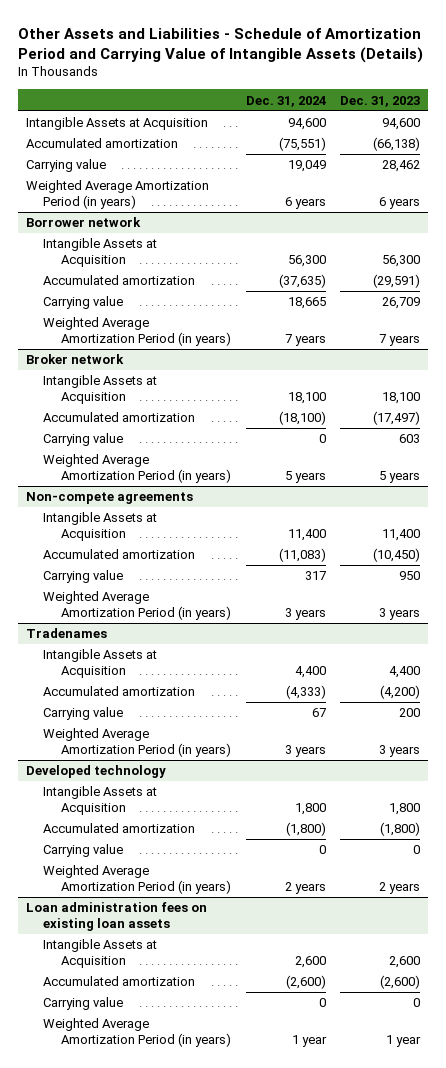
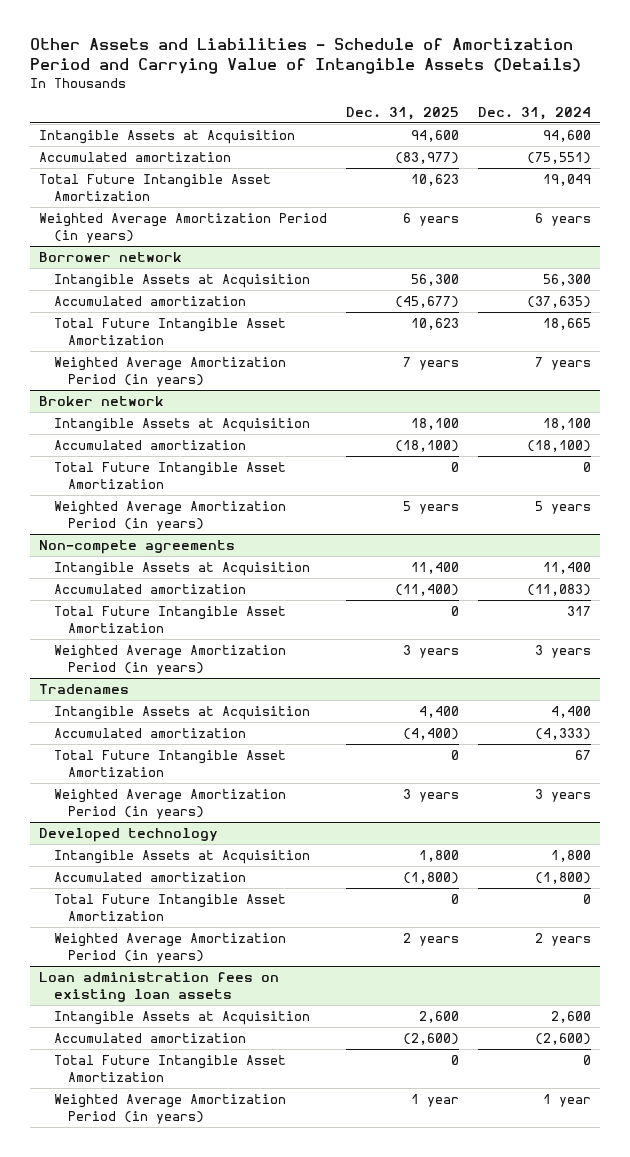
- | Dec. 31, 2024 | Dec. 31, 2023
+ | Dec. 31, 2025 | Dec. 31, 2024
- Carrying value | 19,049 | 28,462
+ Total Future Intangible Asset Amortization | 10,623 | 19,049
@ Borrower network
- Carrying value | 18,665 | 26,709
+ Total Future Intangible Asset Amortization | 10,623 | 18,665
@ Broker network
- Carrying value | 0 | 603
+ Total Future Intangible Asset Amortization | 0 | 0
@ Non-compete agreements
- Carrying value | 317 | 950
+ Total Future Intangible Asset Amortization | 0 | 317
@ Tradenames
- Carrying value | 67 | 200
+ Total Future Intangible Asset Amortization | 0 | 67
@ Developed technology
- Carrying value | 0 | 0
+ Total Future Intangible Asset Amortization | 0 | 0
@ Loan administration fees on existing loan assets
- Carrying value | 0 | 0
+ Total Future Intangible Asset Amortization | 0 | 0

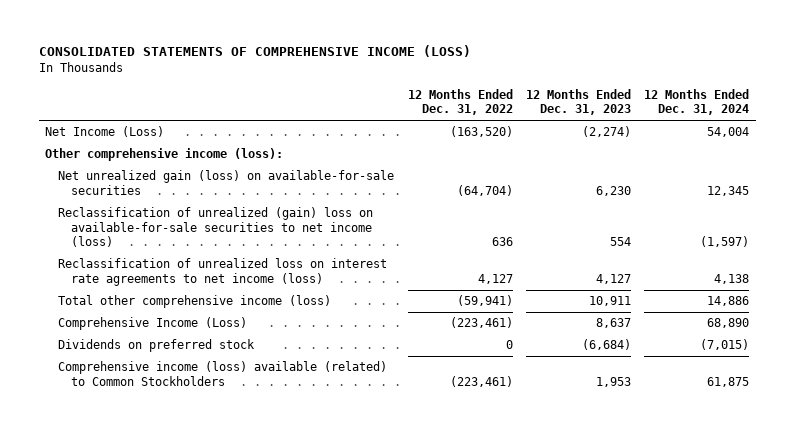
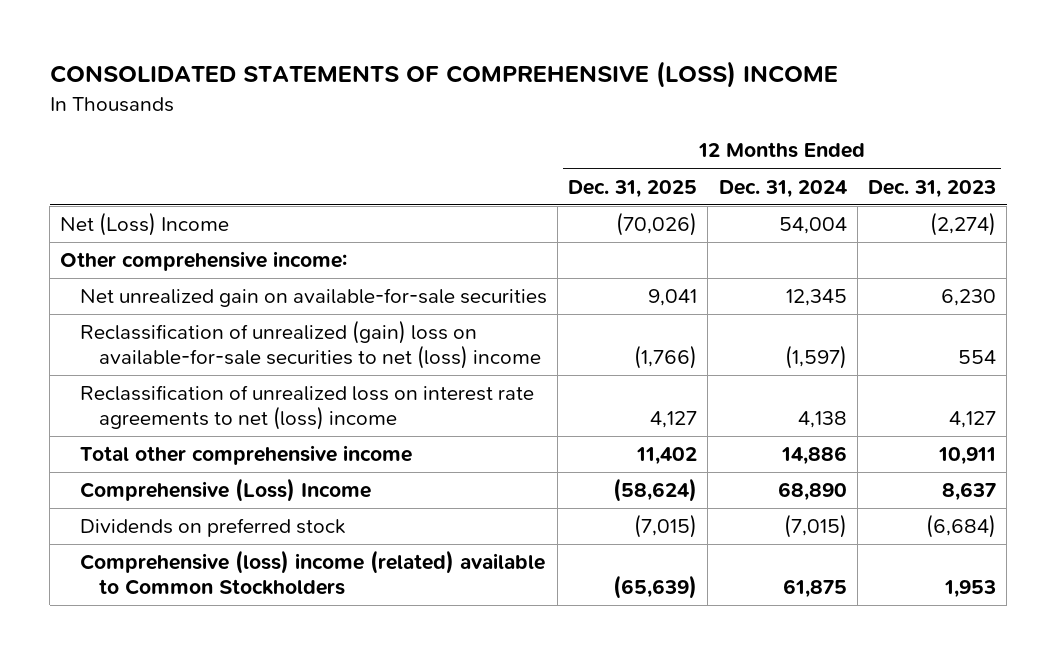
- CONSOLIDATED STATEMENTS OF COMPREHENSIVE INCOME (LOSS)
+ CONSOLIDATED STATEMENTS OF COMPREHENSIVE (LOSS) INCOME
- | 12 Months Ended Dec. 31, 2022 | 12 Months Ended Dec. 31, 2023 | 12 Months Ended Dec. 31, 2024
+ | 12 Months Ended Dec. 31, 2025 | 12 Months Ended Dec. 31, 2024 | 12 Months Ended Dec. 31, 2023
- Net Income (Loss) | (163,520) | (2,274) | 54,004
- Other comprehensive income (loss):
- Net unrealized gain (loss) on available-for-sale securities | (64,704) | 6,230 | 12,345
- Reclassification of unrealized (gain) loss on available-for-sale securities to net income (loss) | 636 | 554 | (1,597)
- Reclassification of unrealized loss on interest rate agreements to net income (loss) | 4,127 | 4,127 | 4,138
- Total other comprehensive income (loss) | (59,941) | 10,911 | 14,886
- Comprehensive Income (Loss) | (223,461) | 8,637 | 68,890
+ Net (Loss) Income | (70,026) | 54,004 | (2,274)
+ Other comprehensive income:
+ Net unrealized gain on available-for-sale securities | 9,041 | 12,345 | 6,230
+ Reclassification of unrealized (gain) loss on available-for-sale securities to net (loss) income | (1,766) | (1,597) | 554
+ Reclassification of unrealized loss on interest rate agreements to net (loss) income | 4,127 | 4,138 | 4,127
+ Total other comprehensive income | 11,402 | 14,886 | 10,911
+ Comprehensive (Loss) Income | (58,624) | 68,890 | 8,637
- Comprehensive income (loss) available (related) to Common Stockholders | (223,461) | 1,953 | 61,875
+ Comprehensive (loss) income (related) available to Common Stockholders | (65,639) | 61,875 | 1,953

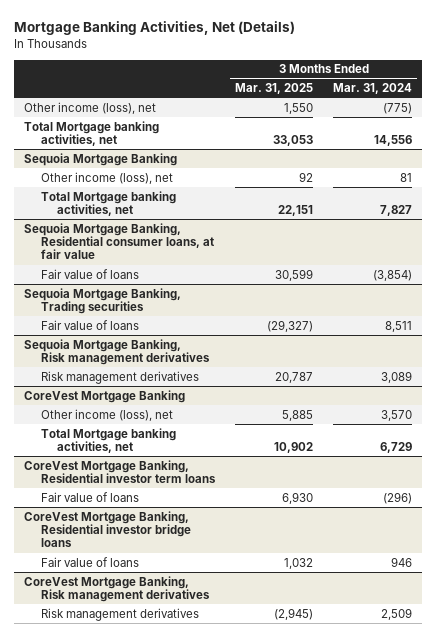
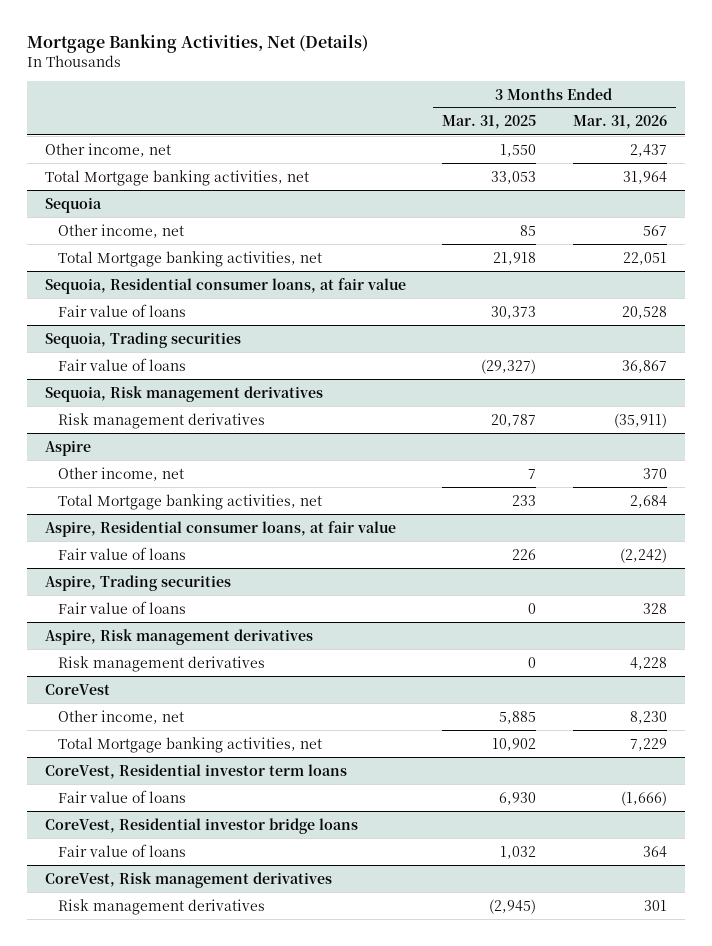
- | 3 Months Ended Mar. 31, 2025 | 3 Months Ended Mar. 31, 2024
+ | 3 Months Ended Mar. 31, 2025 | 3 Months Ended Mar. 31, 2026
- Other income (loss), net | 1,550 | (775)
+ Other income, net | 1,550 | 2,437
- Sequoia Mortgage Banking
- Other income (loss), net | 92 | 81
- Total Mortgage banking activities, net | 22,151 | 7,827
- Sequoia Mortgage Banking, Residential consumer loans, at fair value
- Fair value of loans | 30,599 | (3,854)
- Sequoia Mortgage Banking, Trading securities
+ Sequoia
+ Other income, net | 85 | 567
+ Total Mortgage banking activities, net | 21,918 | 22,051
+ Sequoia, Residential consumer loans, at fair value
+ Fair value of loans | 30,373 | 20,528
+ Sequoia, Trading securities
- Sequoia Mortgage Banking, Risk management derivatives
+ Sequoia, Risk management derivatives
- CoreVest Mortgage Banking
- Other income (loss), net | 5,885 | 3,570
+ Aspire
+ Other income, net | 7 | 370
+ Total Mortgage banking activities, net | 233 | 2,684
+ Aspire, Residential consumer loans, at fair value
+ Fair value of loans | 226 | (2,242)
+ Aspire, Trading securities
+ Fair value of loans | 0 | 328
+ Aspire, Risk management derivatives
+ Risk management derivatives | 0 | 4,228
+ CoreVest
+ Other income, net | 5,885 | 8,230
- CoreVest Mortgage Banking, Residential investor term loans
+ CoreVest, Residential investor term loans
- CoreVest Mortgage Banking, Residential investor bridge loans
+ CoreVest, Residential investor bridge loans
- CoreVest Mortgage Banking, Risk management derivatives
+ CoreVest, Risk management derivatives

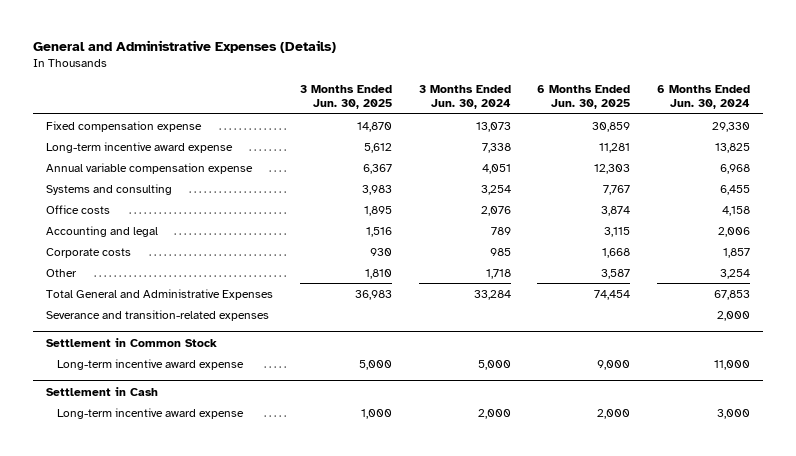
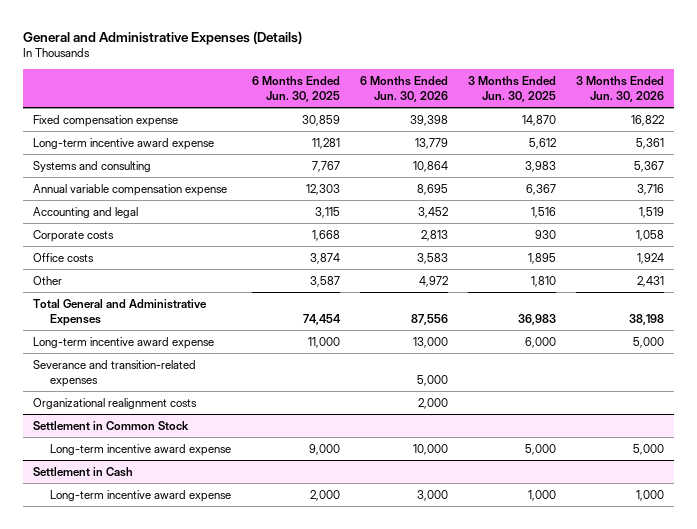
- | 3 Months Ended Jun. 30, 2025 | 3 Months Ended Jun. 30, 2024 | 6 Months Ended Jun. 30, 2025 | 6 Months Ended Jun. 30, 2024
+ | 6 Months Ended Jun. 30, 2025 | 6 Months Ended Jun. 30, 2026 | 3 Months Ended Jun. 30, 2025 | 3 Months Ended Jun. 30, 2026
moved down: Annual variable compensation expense | 12,303 | 8,695 | 6,367 | 3,716
moved down: Office costs | 3,874 | 3,583 | 1,895 | 1,924
+ Long-term incentive award expense | 11,000 | 13,000 | 6,000 | 5,000
+ Organizational realignment costs | | 2,000 | |

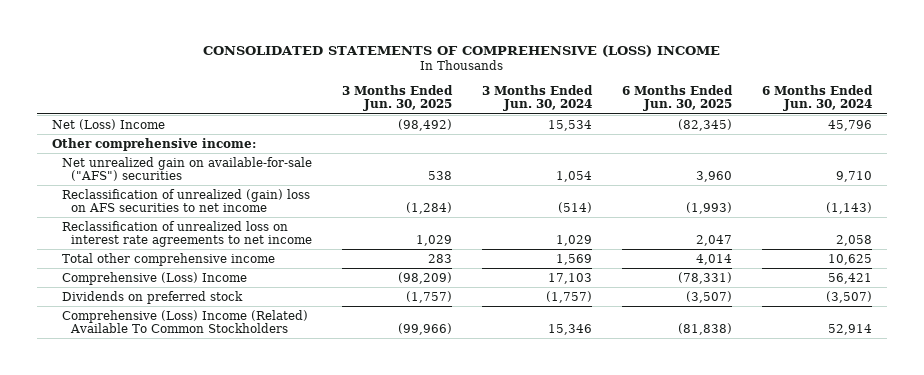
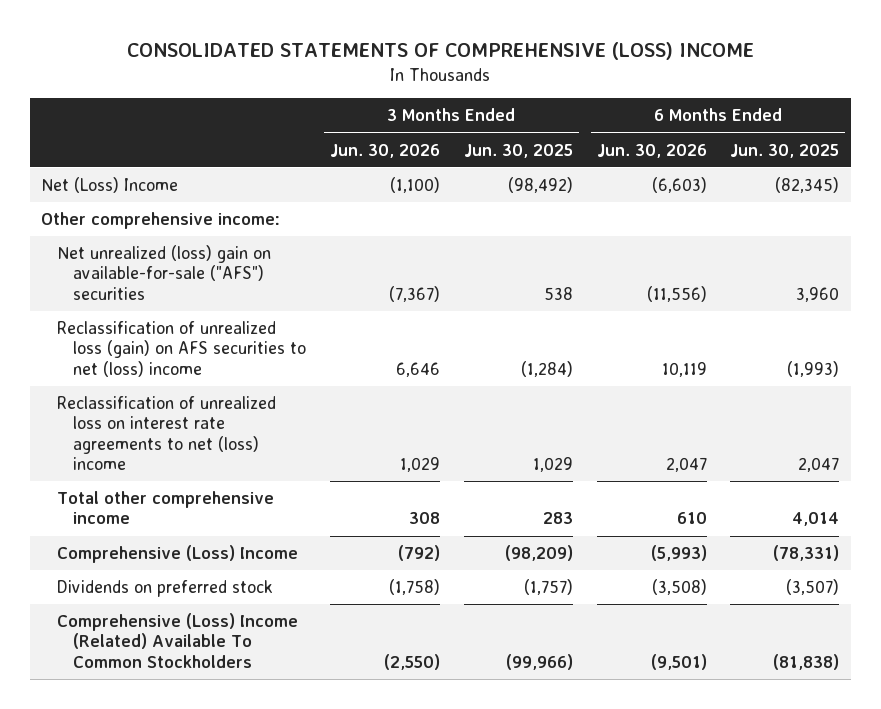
- | 3 Months Ended Jun. 30, 2025 | 3 Months Ended Jun. 30, 2024 | 6 Months Ended Jun. 30, 2025 | 6 Months Ended Jun. 30, 2024
+ | 3 Months Ended Jun. 30, 2026 | 3 Months Ended Jun. 30, 2025 | 6 Months Ended Jun. 30, 2026 | 6 Months Ended Jun. 30, 2025
- Net unrealized gain on available-for-sale ("AFS") securities | 538 | 1,054 | 3,960 | 9,710
- Reclassification of unrealized (gain) loss on AFS securities to net income | (1,284) | (514) | (1,993) | (1,143)
- Reclassification of unrealized loss on interest rate agreements to net income | 1,029 | 1,029 | 2,047 | 2,058
+ Net unrealized (loss) gain on available-for-sale ("AFS") securities | (7,367) | 538 | (11,556) | 3,960
+ Reclassification of unrealized loss (gain) on AFS securities to net (loss) income | 6,646 | (1,284) | 10,119 | (1,993)
+ Reclassification of unrealized loss on interest rate agreements to net (loss) income | 1,029 | 1,029 | 2,047 | 2,047

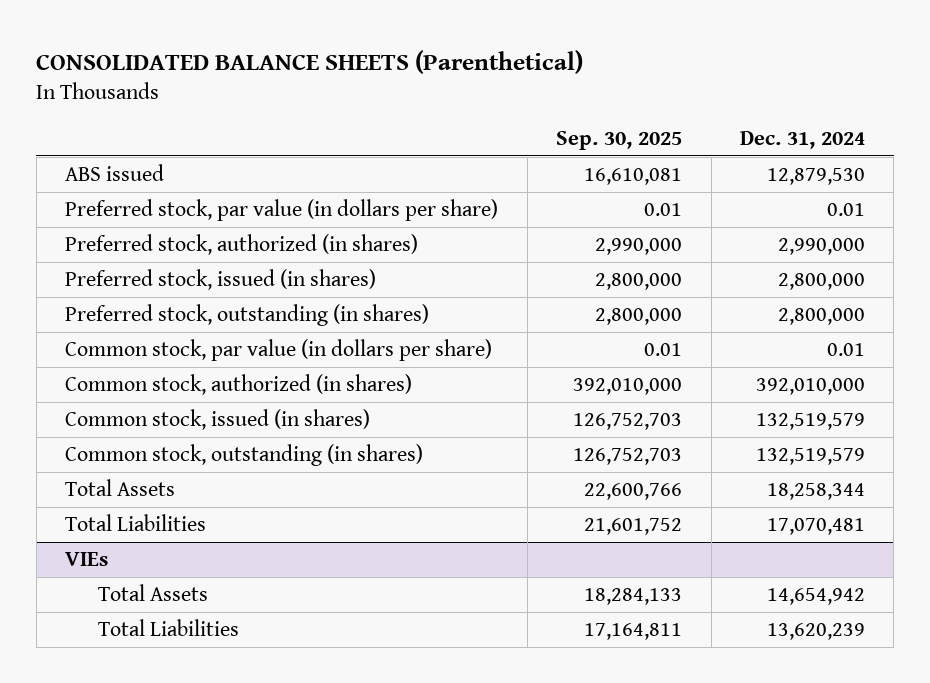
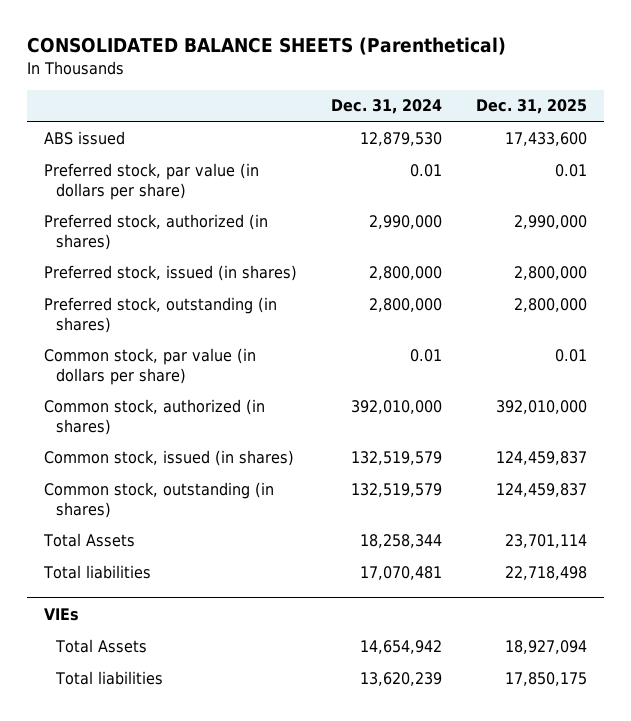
- | Sep. 30, 2025 | Dec. 31, 2024
+ | Dec. 31, 2024 | Dec. 31, 2025
- Total Liabilities | 21,601,752 | 17,070,481
+ Total liabilities | 17,070,481 | 22,718,498
@ VIEs
- Total Liabilities | 17,164,811 | 13,620,239
+ Total liabilities | 13,620,239 | 17,850,175

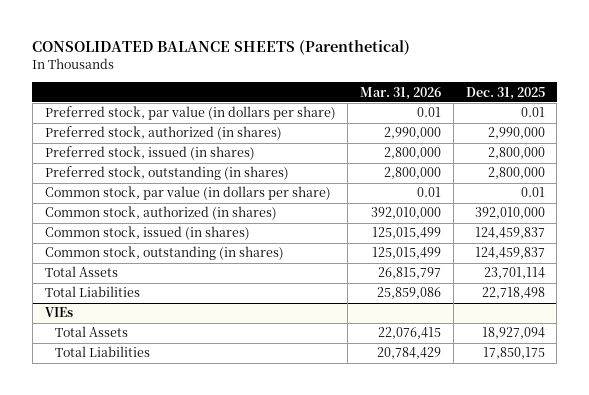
- | Dec. 31, 2024 | Dec. 31, 2025
+ | Mar. 31, 2026 | Dec. 31, 2025
- ABS issued | 12,879,530 | 17,433,600
- Total liabilities | 17,070,481 | 22,718,498
+ Total Liabilities | 25,859,086 | 22,718,498
@ VIEs
- Total liabilities | 13,620,239 | 17,850,175
+ Total Liabilities | 20,784,429 | 17,850,175

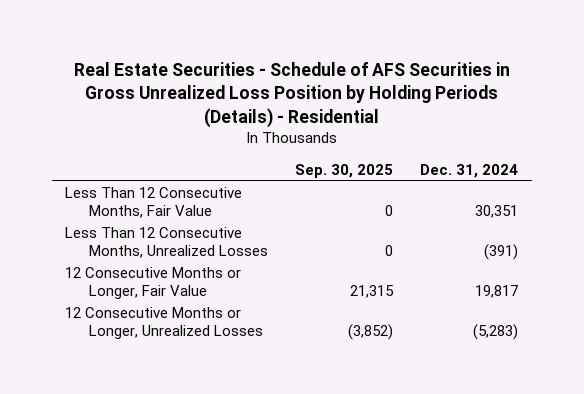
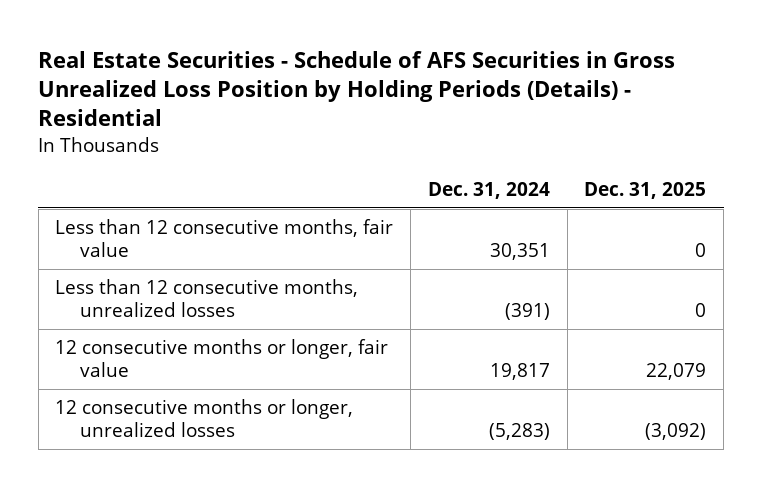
- | Sep. 30, 2025 | Dec. 31, 2024
+ | Dec. 31, 2024 | Dec. 31, 2025
- Less Than 12 Consecutive Months, Fair Value | 0 | 30,351
- Less Than 12 Consecutive Months, Unrealized Losses | 0 | (391)
- 12 Consecutive Months or Longer, Fair Value | 21,315 | 19,817
- 12 Consecutive Months or Longer, Unrealized Losses | (3,852) | (5,283)
+ Less than 12 consecutive months, fair value | 30,351 | 0
+ Less than 12 consecutive months, unrealized losses | (391) | 0
+ 12 consecutive months or longer, fair value | 19,817 | 22,079
+ 12 consecutive months or longer, unrealized losses | (5,283) | (3,092)

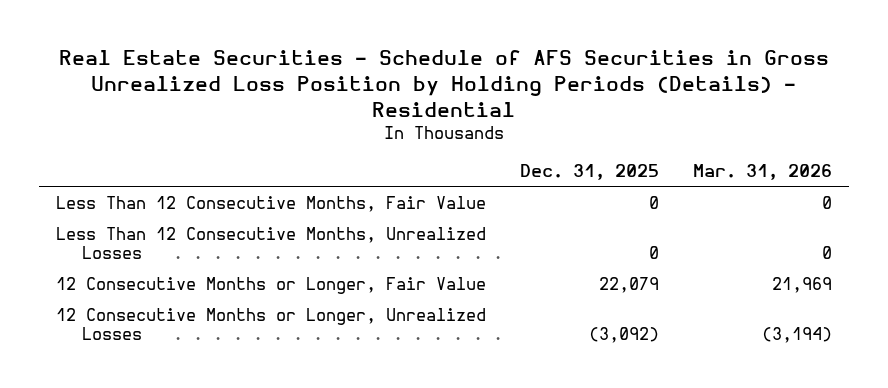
- | Dec. 31, 2024 | Dec. 31, 2025
+ | Dec. 31, 2025 | Mar. 31, 2026
- Less than 12 consecutive months, fair value | 30,351 | 0
- Less than 12 consecutive months, unrealized losses | (391) | 0
- 12 consecutive months or longer, fair value | 19,817 | 22,079
- 12 consecutive months or longer, unrealized losses | (5,283) | (3,092)
+ Less Than 12 Consecutive Months, Fair Value | 0 | 0
+ Less Than 12 Consecutive Months, Unrealized Losses | 0 | 0
+ 12 Consecutive Months or Longer, Fair Value | 22,079 | 21,969
+ 12 Consecutive Months or Longer, Unrealized Losses | (3,092) | (3,194)

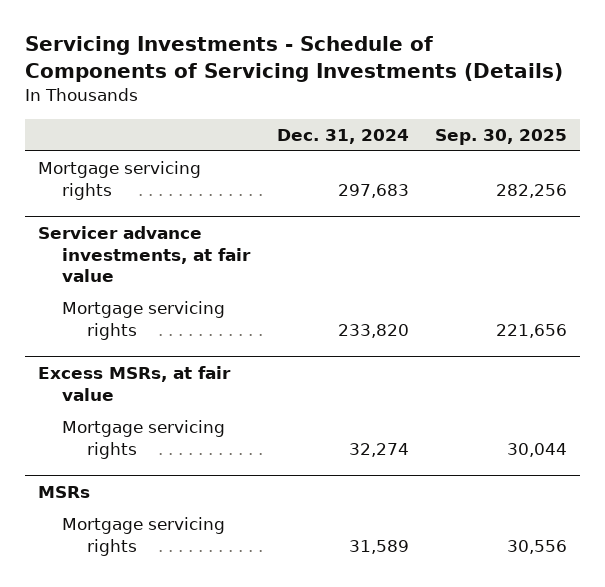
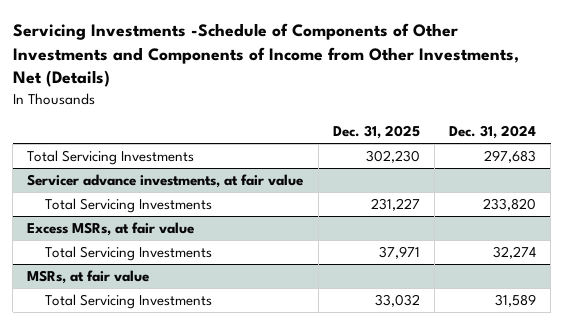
- Servicing Investments - Schedule of Components of Servicing Investments (Details)
+ Servicing Investments -Schedule of Components of Other Investments and Components of Income from Other Investments, Net (Details)
- | Dec. 31, 2024 | Sep. 30, 2025
+ | Dec. 31, 2025 | Dec. 31, 2024
- Mortgage servicing rights | 297,683 | 282,256
+ Total Servicing Investments | 302,230 | 297,683
@ Servicer advance investments, at fair value
- Mortgage servicing rights | 233,820 | 221,656
+ Total Servicing Investments | 231,227 | 233,820
@ Excess MSRs, at fair value
- Mortgage servicing rights | 32,274 | 30,044
- MSRs
- Mortgage servicing rights | 31,589 | 30,556
@ Excess MSRs, at fair value
+ Total Servicing Investments | 37,971 | 32,274
+ MSRs, at fair value
+ Total Servicing Investments | 33,032 | 31,589

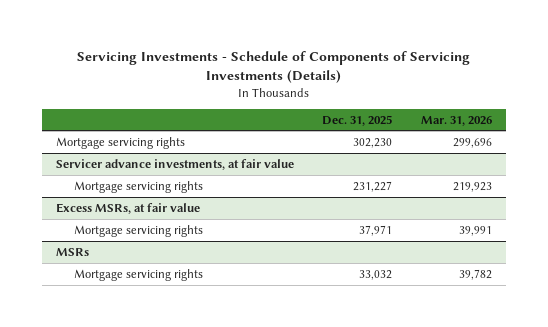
- Servicing Investments -Schedule of Components of Other Investments and Components of Income from Other Investments, Net (Details)
+ Servicing Investments - Schedule of Components of Servicing Investments (Details)
- | Dec. 31, 2025 | Dec. 31, 2024
+ | Dec. 31, 2025 | Mar. 31, 2026
- Total Servicing Investments | 302,230 | 297,683
+ Mortgage servicing rights | 302,230 | 299,696
@ Servicer advance investments, at fair value
- Total Servicing Investments | 231,227 | 233,820
+ Mortgage servicing rights | 231,227 | 219,923
@ Excess MSRs, at fair value
- Total Servicing Investments | 37,971 | 32,274
- MSRs, at fair value
- Total Servicing Investments | 33,032 | 31,589
@ Excess MSRs, at fair value
+ Mortgage servicing rights | 37,971 | 39,991
+ MSRs
+ Mortgage servicing rights | 33,032 | 39,782

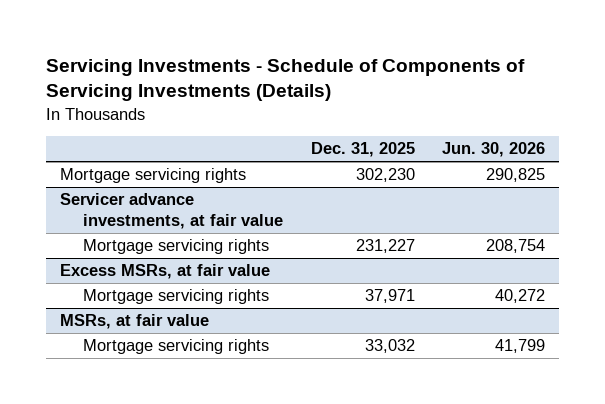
- | Dec. 31, 2025 | Mar. 31, 2026
+ | Dec. 31, 2025 | Jun. 30, 2026
- MSRs
+ MSRs, at fair value

